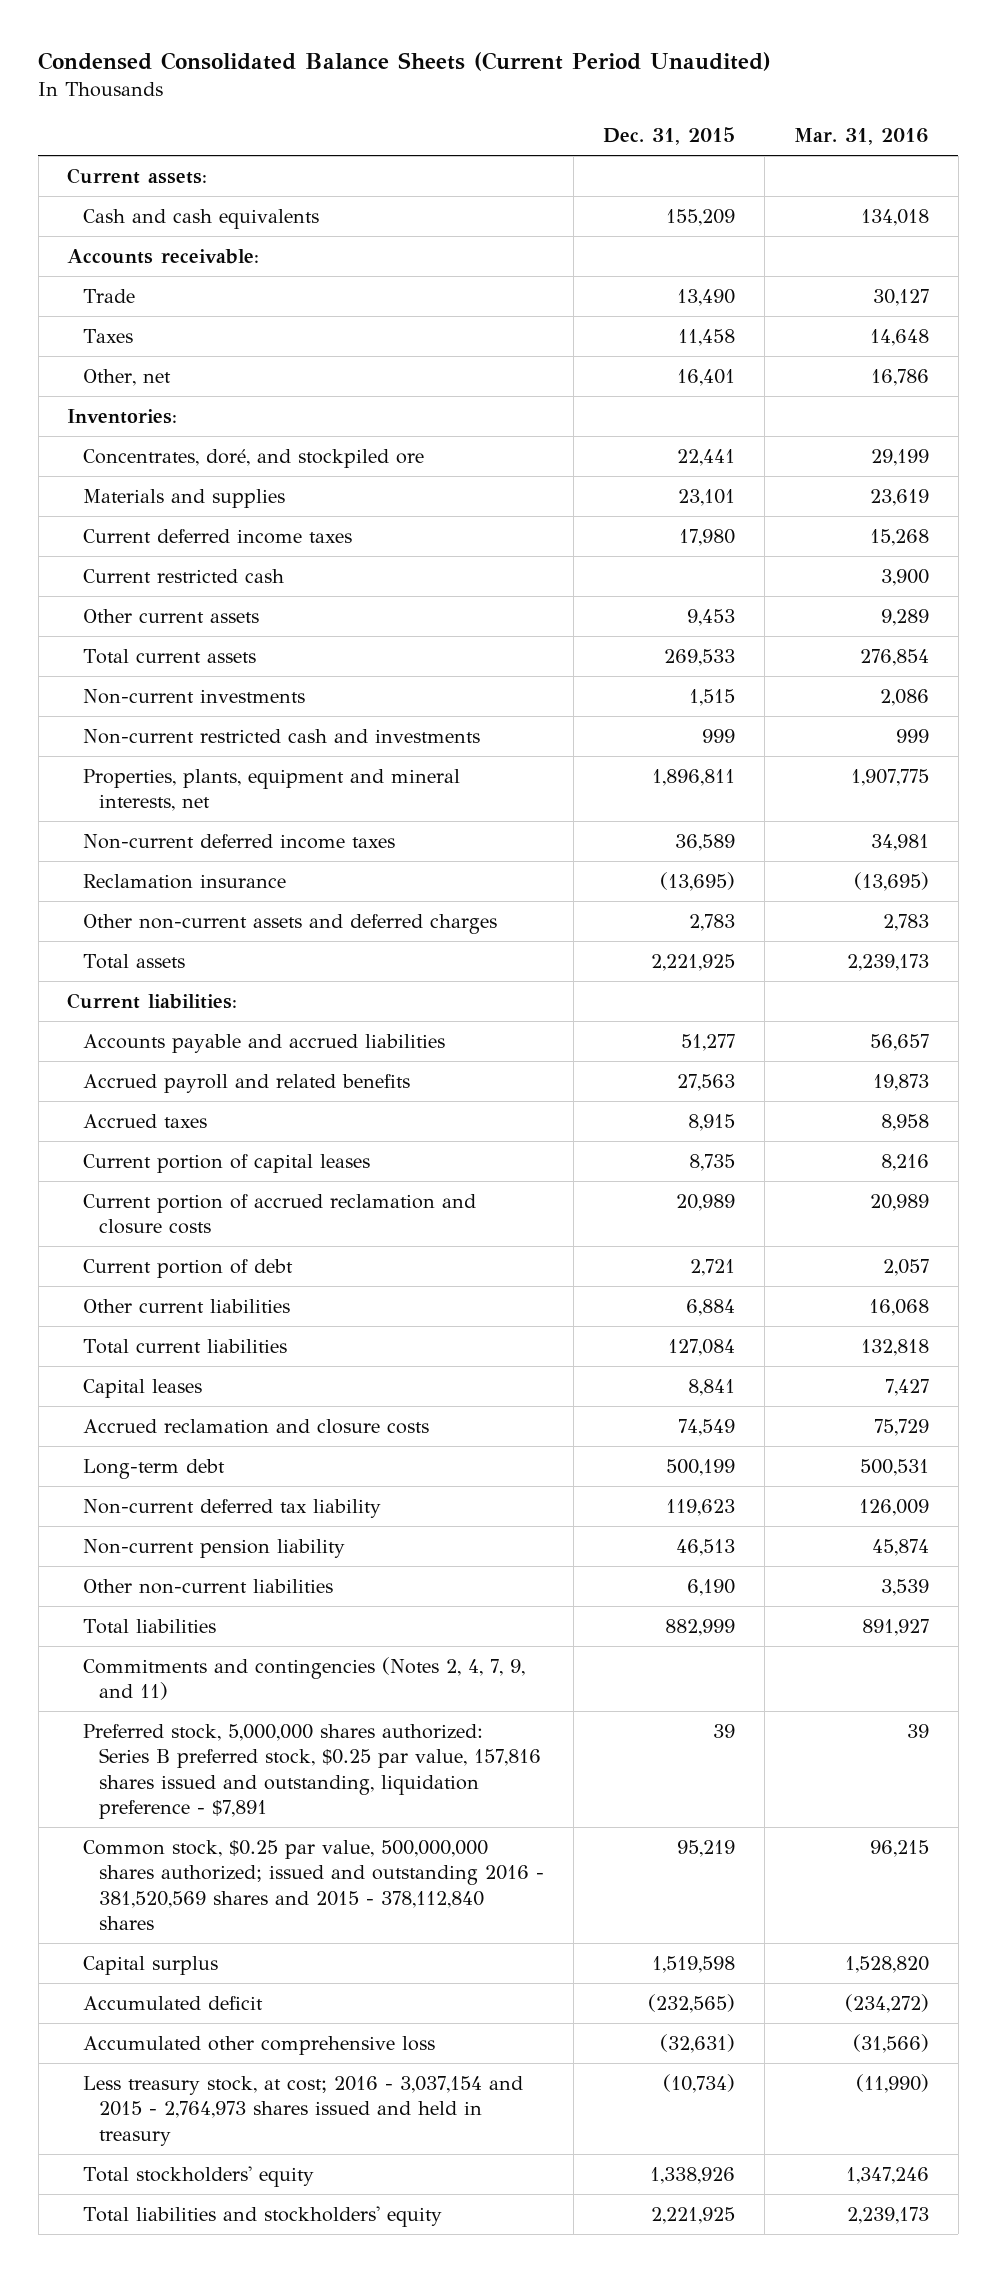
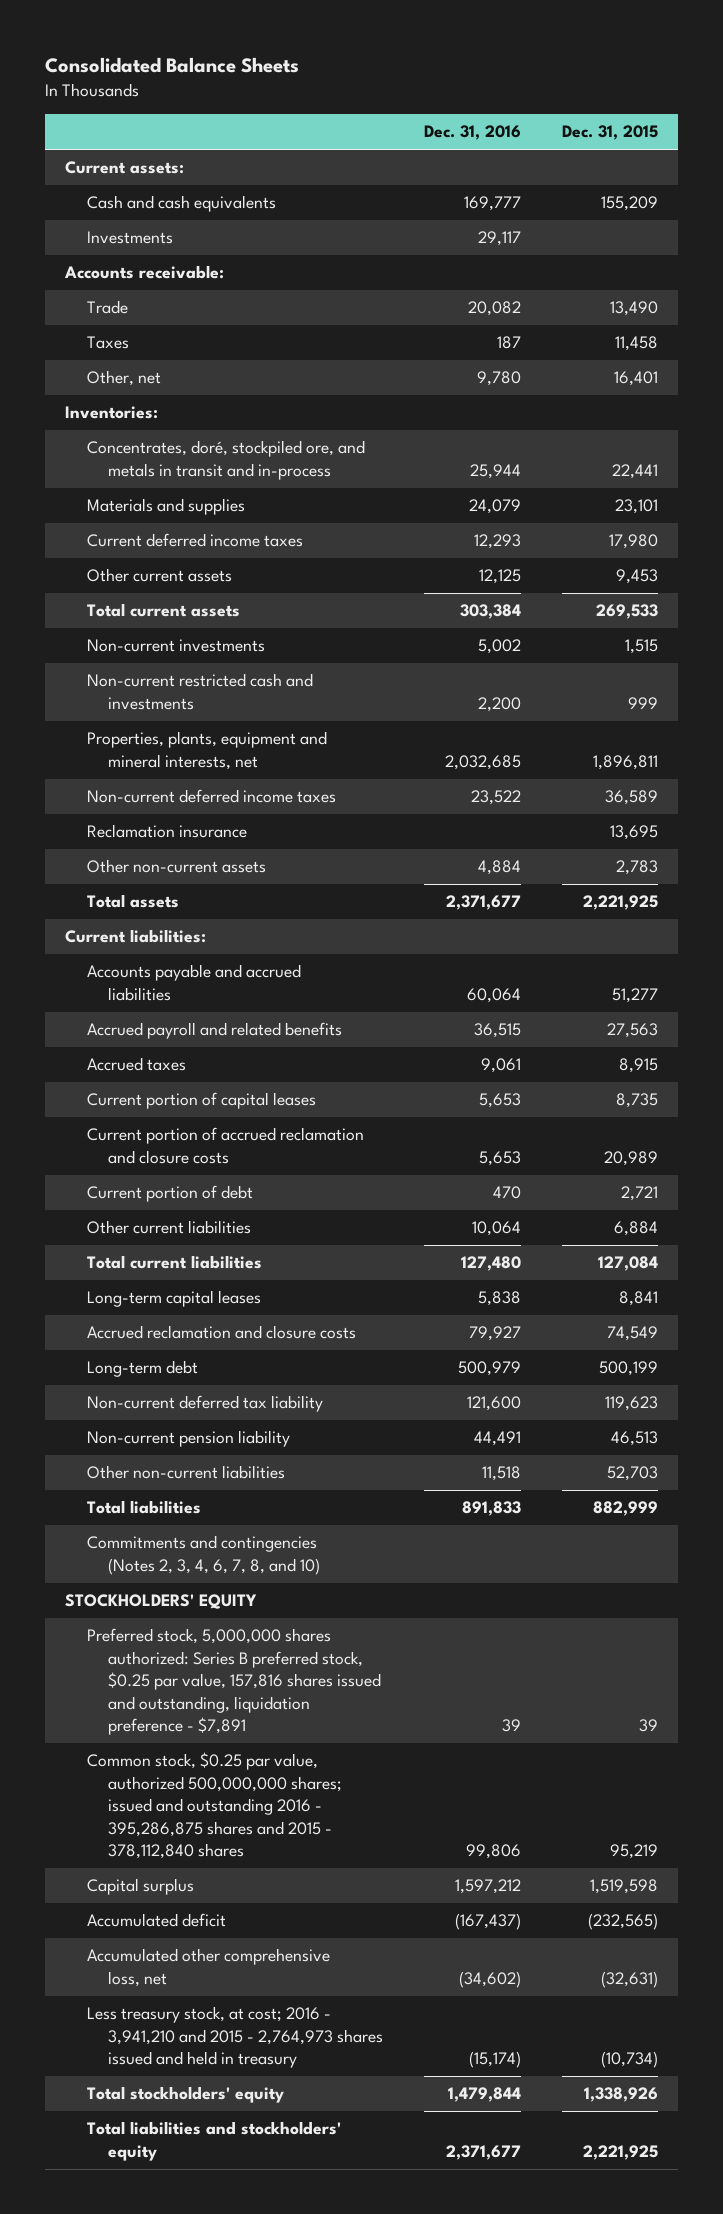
- Condensed Consolidated Balance Sheets (Current Period Unaudited)
+ Consolidated Balance Sheets
- | Dec. 31, 2015 | Mar. 31, 2016
+ | Dec. 31, 2016 | Dec. 31, 2015
+ Investments | 29,117 |
- Concentrates, doré, and stockpiled ore | 22,441 | 29,199
+ Concentrates, doré, stockpiled ore, and metals in transit and in-process | 25,944 | 22,441
- Current restricted cash | | 3,900
- Reclamation insurance | (13,695) | (13,695)
- Other non-current assets and deferred charges | 2,783 | 2,783
+ Reclamation insurance | | 13,695
+ Other non-current assets | 4,884 | 2,783
- Capital leases | 8,841 | 7,427
+ Long-term capital leases | 5,838 | 8,841
- Other non-current liabilities | 6,190 | 3,539
+ Other non-current liabilities | 11,518 | 52,703
- Commitments and contingencies (Notes 2, 4, 7, 9, and 11)
+ Commitments and contingencies (Notes 2, 3, 4, 6, 7, 8, and 10)
+ STOCKHOLDERS' EQUITY
- Common stock, $0.25 par value, 500,000,000 shares authorized; issued and outstanding 2016 - 381,520,569 shares and 2015 - 378,112,840 shares | 95,219 | 96,215
+ Common stock, $0.25 par value, authorized 500,000,000 shares; issued and outstanding 2016 - 395,286,875 shares and 2015 - 378,112,840 shares | 99,806 | 95,219
- Accumulated other comprehensive loss | (32,631) | (31,566)
- Less treasury stock, at cost; 2016 - 3,037,154 and 2015 - 2,764,973 shares issued and held in treasury | (10,734) | (11,990)
+ Accumulated other comprehensive loss, net | (34,602) | (32,631)
+ Less treasury stock, at cost; 2016 - 3,941,210 and 2015 - 2,764,973 shares issued and held in treasury | (15,174) | (10,734)

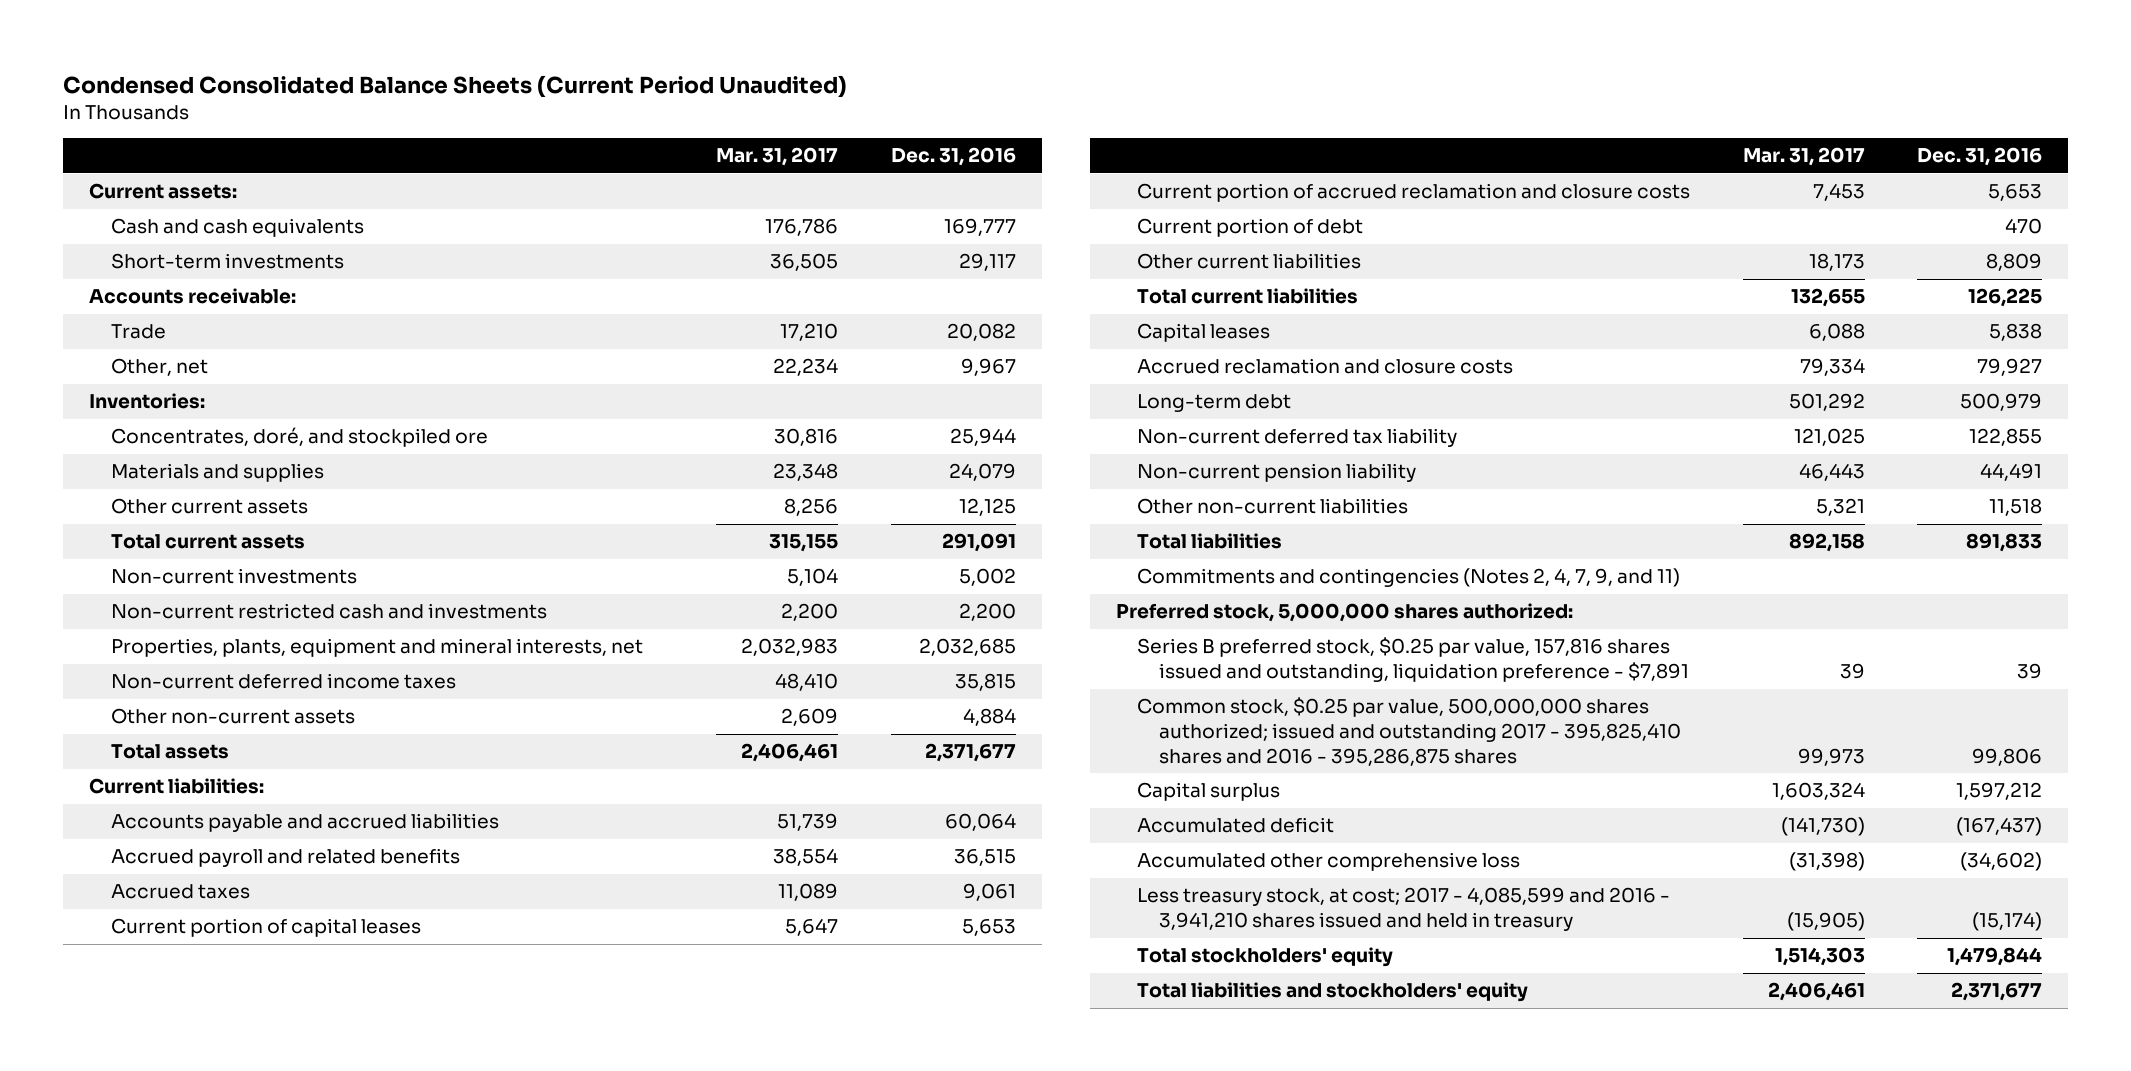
- Consolidated Balance Sheets
+ Condensed Consolidated Balance Sheets (Current Period Unaudited)
- | Dec. 31, 2016 | Dec. 31, 2015
+ | Mar. 31, 2017 | Dec. 31, 2016
- Investments | 29,117 |
+ Short-term investments | 36,505 | 29,117
- Taxes | 187 | 11,458
- Other, net | 9,780 | 16,401
+ Other, net | 22,234 | 9,967
- Concentrates, doré, stockpiled ore, and metals in transit and in-process | 25,944 | 22,441
+ Concentrates, doré, and stockpiled ore | 30,816 | 25,944
- Current deferred income taxes | 12,293 | 17,980
- Total current assets | 303,384 | 269,533
+ Total current assets | 315,155 | 291,091
- Non-current deferred income taxes | 23,522 | 36,589
- Reclamation insurance | | 13,695
+ Non-current deferred income taxes | 48,410 | 35,815
- Other current liabilities | 10,064 | 6,884
- Total current liabilities | 127,480 | 127,084
- Long-term capital leases | 5,838 | 8,841
+ Other current liabilities | 18,173 | 8,809
+ Total current liabilities | 132,655 | 126,225
+ Capital leases | 6,088 | 5,838
- Non-current deferred tax liability | 121,600 | 119,623
+ Non-current deferred tax liability | 121,025 | 122,855
- Commitments and contingencies (Notes 2, 3, 4, 6, 7, 8, and 10)
- STOCKHOLDERS' EQUITY
- Preferred stock, 5,000,000 shares authorized: Series B preferred stock, $0.25 par value, 157,816 shares issued and outstanding, liquidation preference - $7,891 | 39 | 39
- Common stock, $0.25 par value, authorized 500,000,000 shares; issued and outstanding 2016 - 395,286,875 shares and 2015 - 378,112,840 shares | 99,806 | 95,219
+ Commitments and contingencies (Notes 2, 4, 7, 9, and 11)
+ Preferred stock, 5,000,000 shares authorized:
+ Series B preferred stock, $0.25 par value, 157,816 shares issued and outstanding, liquidation preference - $7,891 | 39 | 39
+ Common stock, $0.25 par value, 500,000,000 shares authorized; issued and outstanding 2017 - 395,825,410 shares and 2016 - 395,286,875 shares | 99,973 | 99,806
- Accumulated other comprehensive loss, net | (34,602) | (32,631)
- Less treasury stock, at cost; 2016 - 3,941,210 and 2015 - 2,764,973 shares issued and held in treasury | (15,174) | (10,734)
+ Accumulated other comprehensive loss | (31,398) | (34,602)
+ Less treasury stock, at cost; 2017 - 4,085,599 and 2016 - 3,941,210 shares issued and held in treasury | (15,905) | (15,174)

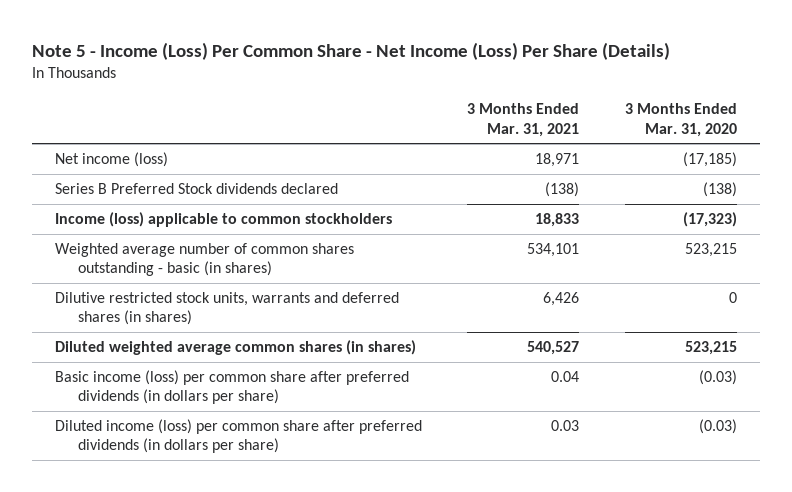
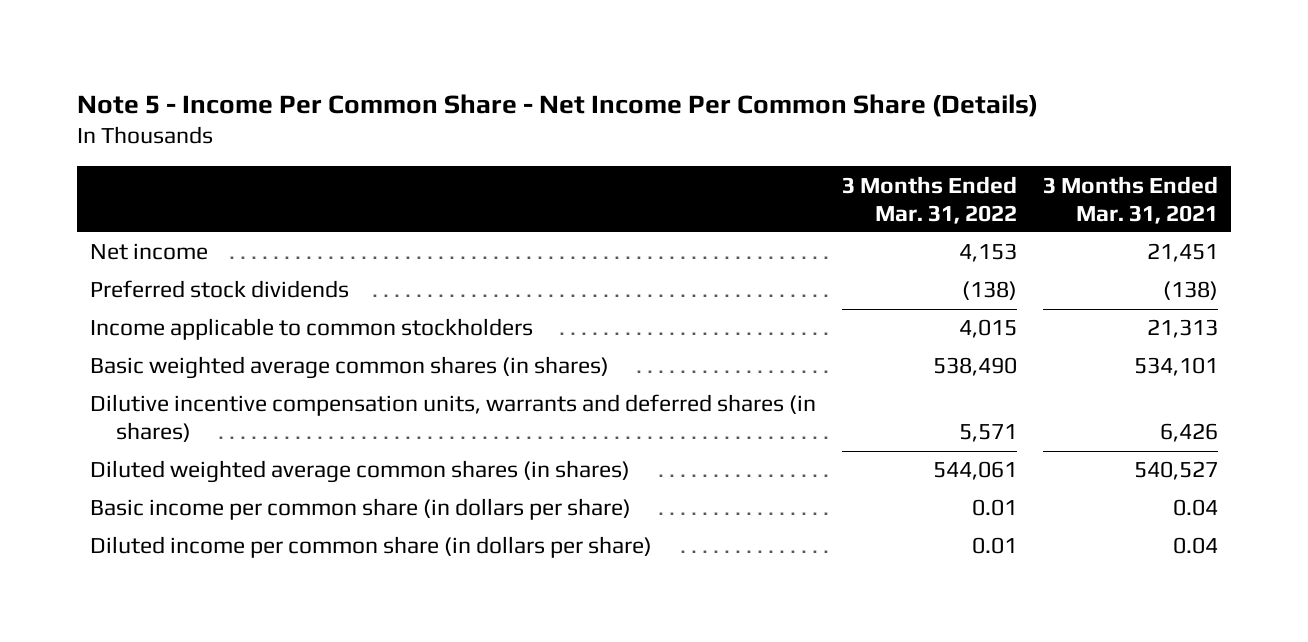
- Note 5 - Income (Loss) Per Common Share - Net Income (Loss) Per Share (Details)
+ Note 5 - Income Per Common Share - Net Income Per Common Share (Details)
- | 3 Months Ended Mar. 31, 2021 | 3 Months Ended Mar. 31, 2020
+ | 3 Months Ended Mar. 31, 2022 | 3 Months Ended Mar. 31, 2021
- Net income (loss) | 18,971 | (17,185)
- Series B Preferred Stock dividends declared | (138) | (138)
- Income (loss) applicable to common stockholders | 18,833 | (17,323)
- Weighted average number of common shares outstanding - basic (in shares) | 534,101 | 523,215
- Dilutive restricted stock units, warrants and deferred shares (in shares) | 6,426 | 0
+ Net income | 4,153 | 21,451
+ Preferred stock dividends | (138) | (138)
+ Income applicable to common stockholders | 4,015 | 21,313
+ Basic weighted average common shares (in shares) | 538,490 | 534,101
+ Dilutive incentive compensation units, warrants and deferred shares (in shares) | 5,571 | 6,426
- Basic income (loss) per common share after preferred dividends (in dollars per share) | 0.04 | (0.03)
- Diluted income (loss) per common share after preferred dividends (in dollars per share) | 0.03 | (0.03)
+ Basic income per common share (in dollars per share) | 0.01 | 0.04
+ Diluted income per common share (in dollars per share) | 0.01 | 0.04

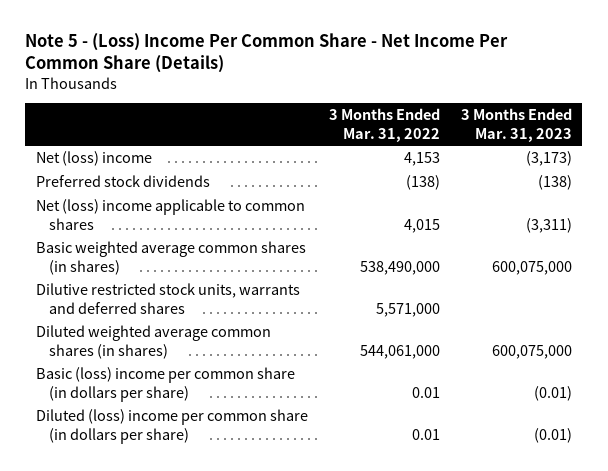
- Note 5 - Income Per Common Share - Net Income Per Common Share (Details)
+ Note 5 - (Loss) Income Per Common Share - Net Income Per Common Share (Details)
- | 3 Months Ended Mar. 31, 2022 | 3 Months Ended Mar. 31, 2021
+ | 3 Months Ended Mar. 31, 2022 | 3 Months Ended Mar. 31, 2023
- Net income | 4,153 | 21,451
+ Net (loss) income | 4,153 | (3,173)
- Income applicable to common stockholders | 4,015 | 21,313
- Basic weighted average common shares (in shares) | 538,490 | 534,101
- Dilutive incentive compensation units, warrants and deferred shares (in shares) | 5,571 | 6,426
- Diluted weighted average common shares (in shares) | 544,061 | 540,527
- Basic income per common share (in dollars per share) | 0.01 | 0.04
- Diluted income per common share (in dollars per share) | 0.01 | 0.04
+ Net (loss) income applicable to common shares | 4,015 | (3,311)
+ Basic weighted average common shares (in shares) | 538,490,000 | 600,075,000
+ Dilutive restricted stock units, warrants and deferred shares | 5,571,000 |
+ Diluted weighted average common shares (in shares) | 544,061,000 | 600,075,000
+ Basic (loss) income per common share (in dollars per share) | 0.01 | (0.01)
+ Diluted (loss) income per common share (in dollars per share) | 0.01 | (0.01)

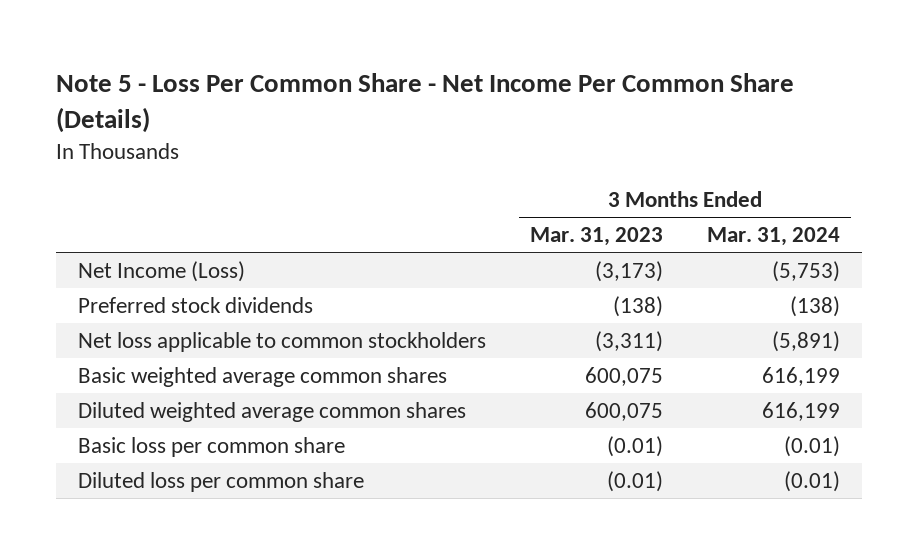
- Note 5 - (Loss) Income Per Common Share - Net Income Per Common Share (Details)
+ Note 5 - Loss Per Common Share - Net Income Per Common Share (Details)
- | 3 Months Ended Mar. 31, 2022 | 3 Months Ended Mar. 31, 2023
+ | 3 Months Ended Mar. 31, 2023 | 3 Months Ended Mar. 31, 2024
- Net (loss) income | 4,153 | (3,173)
+ Net Income (Loss) | (3,173) | (5,753)
- Net (loss) income applicable to common shares | 4,015 | (3,311)
- Basic weighted average common shares (in shares) | 538,490,000 | 600,075,000
- Dilutive restricted stock units, warrants and deferred shares | 5,571,000 |
- Diluted weighted average common shares (in shares) | 544,061,000 | 600,075,000
- Basic (loss) income per common share (in dollars per share) | 0.01 | (0.01)
- Diluted (loss) income per common share (in dollars per share) | 0.01 | (0.01)
+ Net loss applicable to common stockholders | (3,311) | (5,891)
+ Basic weighted average common shares | 600,075 | 616,199
+ Diluted weighted average common shares | 600,075 | 616,199
+ Basic loss per common share | (0.01) | (0.01)
+ Diluted loss per common share | (0.01) | (0.01)

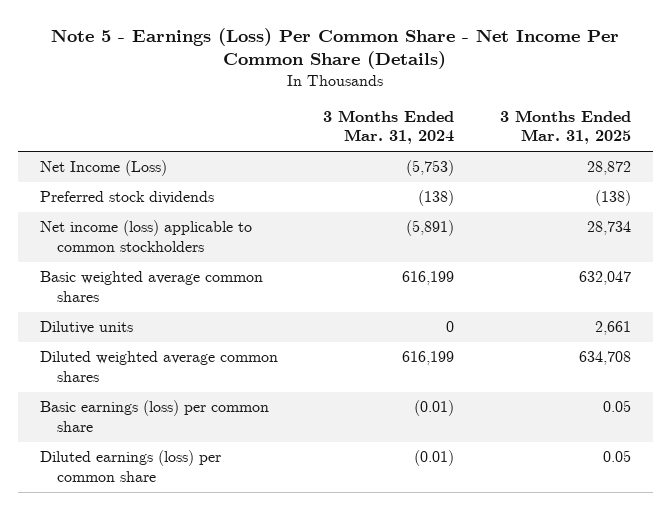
- Note 5 - Loss Per Common Share - Net Income Per Common Share (Details)
+ Note 5 - Earnings (Loss) Per Common Share - Net Income Per Common Share (Details)
- | 3 Months Ended Mar. 31, 2023 | 3 Months Ended Mar. 31, 2024
+ | 3 Months Ended Mar. 31, 2024 | 3 Months Ended Mar. 31, 2025
- Net loss applicable to common stockholders | (3,311) | (5,891)
+ Net income (loss) applicable to common stockholders | (5,891) | 28,734
+ Dilutive units | 0 | 2,661
- Basic loss per common share | (0.01) | (0.01)
- Diluted loss per common share | (0.01) | (0.01)
+ Basic earnings (loss) per common share | (0.01) | 0.05
+ Diluted earnings (loss) per common share | (0.01) | 0.05

